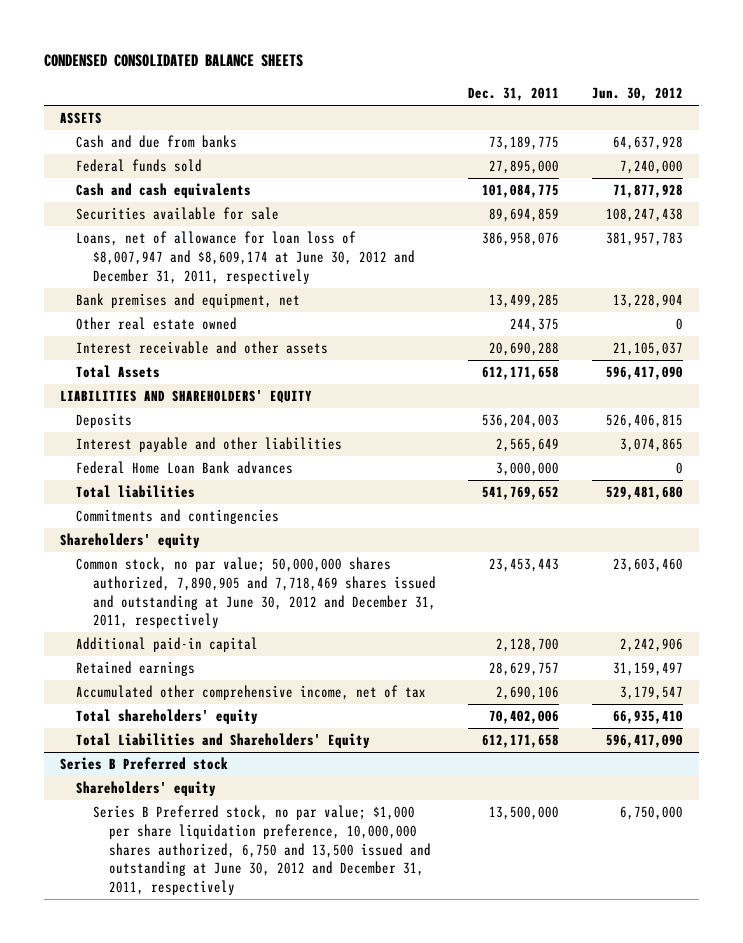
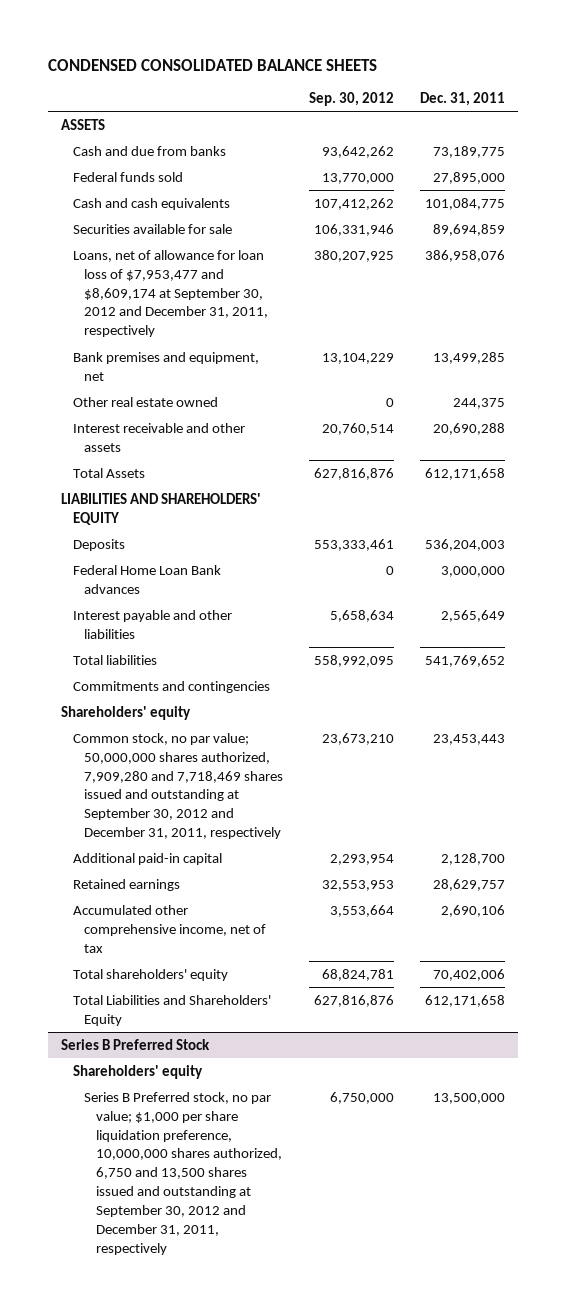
- | Dec. 31, 2011 | Jun. 30, 2012
+ | Sep. 30, 2012 | Dec. 31, 2011
- Loans, net of allowance for loan loss of $8,007,947 and $8,609,174 at June 30, 2012 and December 31, 2011, respectively | 386,958,076 | 381,957,783
+ Loans, net of allowance for loan loss of $7,953,477 and $8,609,174 at September 30, 2012 and December 31, 2011, respectively | 380,207,925 | 386,958,076
moved down: Interest payable and other liabilities | 5,658,634 | 2,565,649
- Common stock, no par value; 50,000,000 shares authorized, 7,890,905 and 7,718,469 shares issued and outstanding at June 30, 2012 and December 31, 2011, respectively | 23,453,443 | 23,603,460
+ Common stock, no par value; 50,000,000 shares authorized, 7,909,280 and 7,718,469 shares issued and outstanding at September 30, 2012 and December 31, 2011, respectively | 23,673,210 | 23,453,443
- Series B Preferred stock
+ Series B Preferred Stock
- Series B Preferred stock, no par value; $1,000 per share liquidation preference, 10,000,000 shares authorized, 6,750 and 13,500 issued and outstanding at June 30, 2012 and December 31, 2011, respectively | 13,500,000 | 6,750,000
+ Series B Preferred stock, no par value; $1,000 per share liquidation preference, 10,000,000 shares authorized, 6,750 and 13,500 shares issued and outstanding at September 30, 2012 and December 31, 2011, respectively | 6,750,000 | 13,500,000

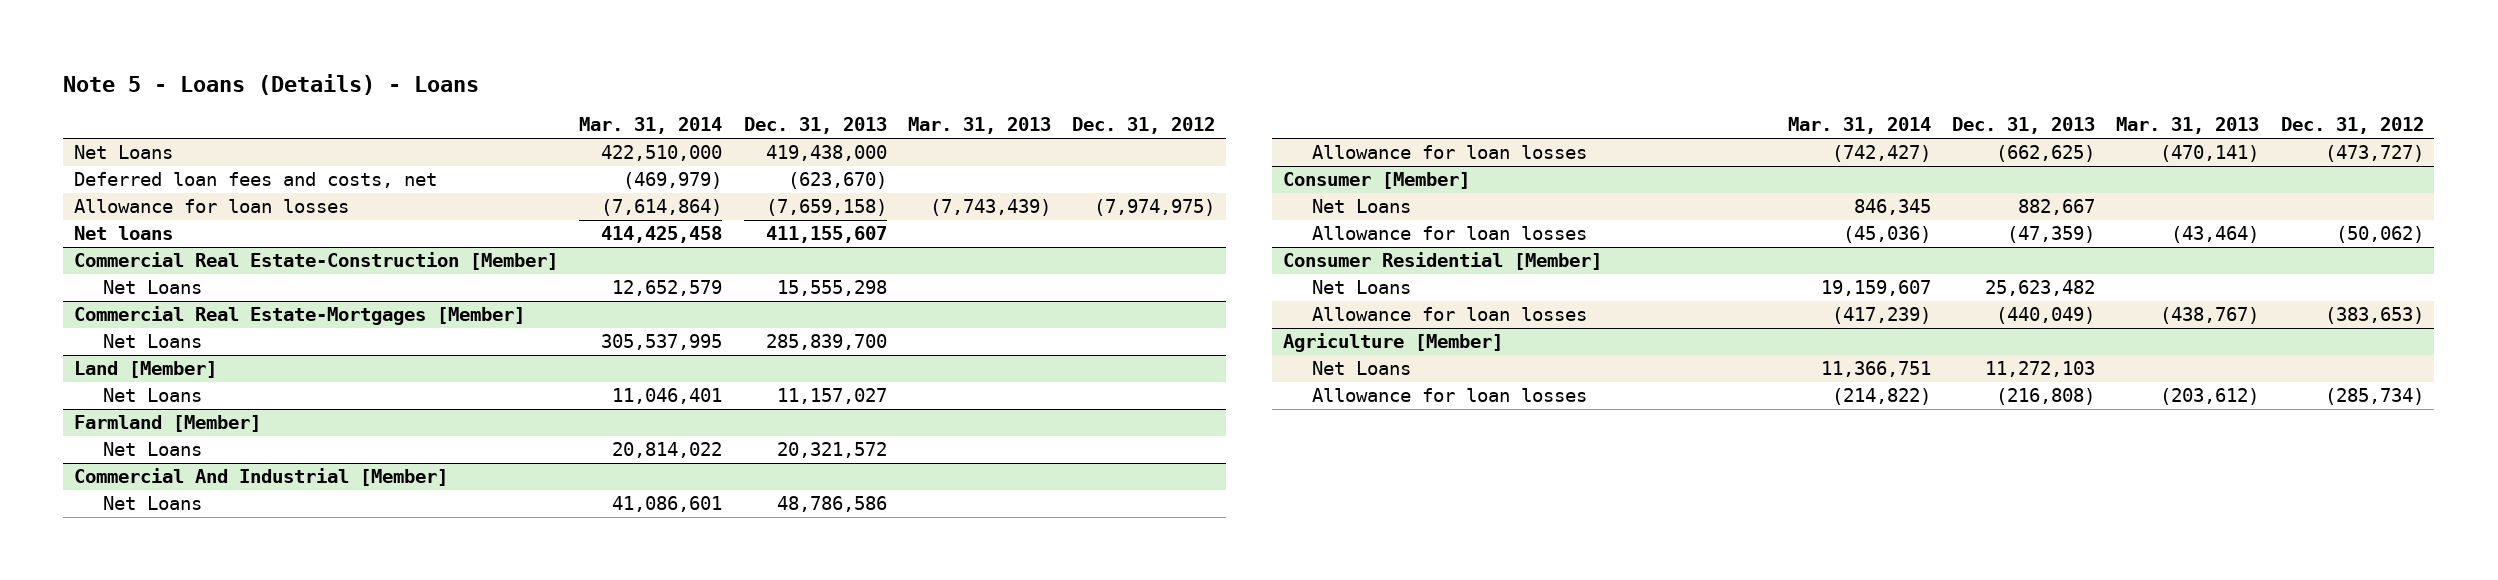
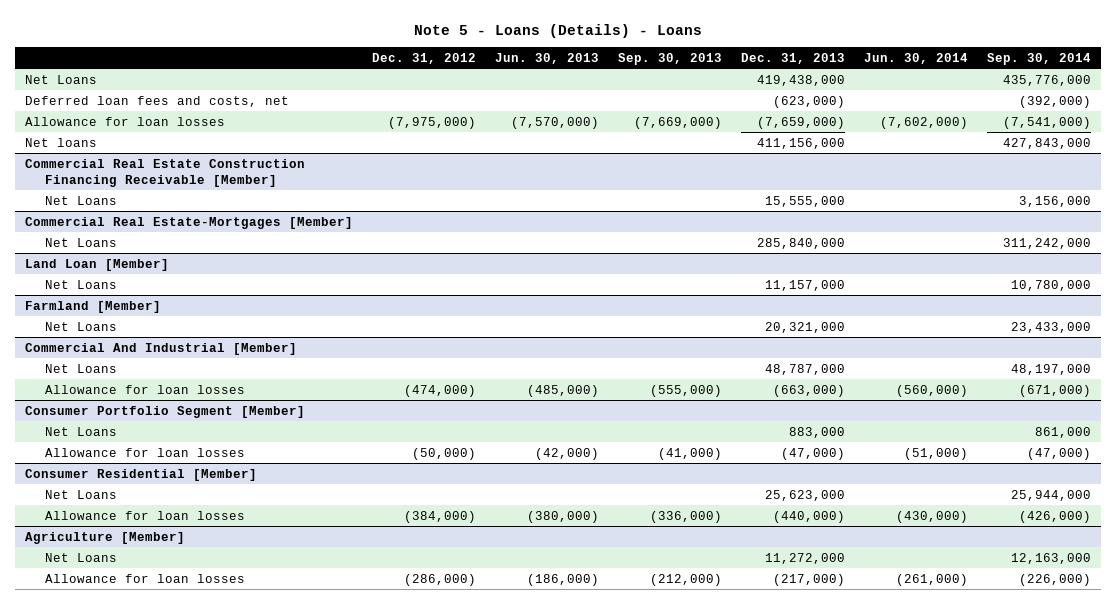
- | Mar. 31, 2014 | Dec. 31, 2013 | Mar. 31, 2013 | Dec. 31, 2012
+ | Dec. 31, 2012 | Jun. 30, 2013 | Sep. 30, 2013 | Dec. 31, 2013 | Jun. 30, 2014 | Sep. 30, 2014
- Deferred loan fees and costs, net | (469,979) | (623,670) | |
- Allowance for loan losses | (7,614,864) | (7,659,158) | (7,743,439) | (7,974,975)
- Net loans | 414,425,458 | 411,155,607 | |
- Commercial Real Estate-Construction [Member]
- Net Loans | 12,652,579 | 15,555,298 | |
+ Deferred loan fees and costs, net | | | | (623,000) | | (392,000)
+ Allowance for loan losses | (7,975,000) | (7,570,000) | (7,669,000) | (7,659,000) | (7,602,000) | (7,541,000)
+ Net loans | | | | 411,156,000 | | 427,843,000
+ Commercial Real Estate Construction Financing Receivable [Member]
+ Net Loans | | | | 15,555,000 | | 3,156,000
@ Commercial Real Estate-Mortgages [Member]
- Net Loans | 305,537,995 | 285,839,700 | |
- Land [Member]
- Net Loans | 11,046,401 | 11,157,027 | |
@ Commercial Real Estate-Mortgages [Member]
+ Net Loans | | | | 285,840,000 | | 311,242,000
+ Land Loan [Member]
+ Net Loans | | | | 11,157,000 | | 10,780,000
@ Farmland [Member]
- Net Loans | 20,814,022 | 20,321,572 | |
+ Net Loans | | | | 20,321,000 | | 23,433,000
@ Commercial And Industrial [Member]
- Net Loans | 41,086,601 | 48,786,586 | |
- Allowance for loan losses | (742,427) | (662,625) | (470,141) | (473,727)
- Consumer [Member]
- Net Loans | 846,345 | 882,667 | |
- Allowance for loan losses | (45,036) | (47,359) | (43,464) | (50,062)
@ Commercial And Industrial [Member]
+ Net Loans | | | | 48,787,000 | | 48,197,000
+ Allowance for loan losses | (474,000) | (485,000) | (555,000) | (663,000) | (560,000) | (671,000)
+ Consumer Portfolio Segment [Member]
+ Net Loans | | | | 883,000 | | 861,000
+ Allowance for loan losses | (50,000) | (42,000) | (41,000) | (47,000) | (51,000) | (47,000)
@ Consumer Residential [Member]
- Net Loans | 19,159,607 | 25,623,482 | |
- Allowance for loan losses | (417,239) | (440,049) | (438,767) | (383,653)
+ Net Loans | | | | 25,623,000 | | 25,944,000
+ Allowance for loan losses | (384,000) | (380,000) | (336,000) | (440,000) | (430,000) | (426,000)
@ Agriculture [Member]
- Net Loans | 11,366,751 | 11,272,103 | |
- Allowance for loan losses | (214,822) | (216,808) | (203,612) | (285,734)
+ Net Loans | | | | 11,272,000 | | 12,163,000
+ Allowance for loan losses | (286,000) | (186,000) | (212,000) | (217,000) | (261,000) | (226,000)

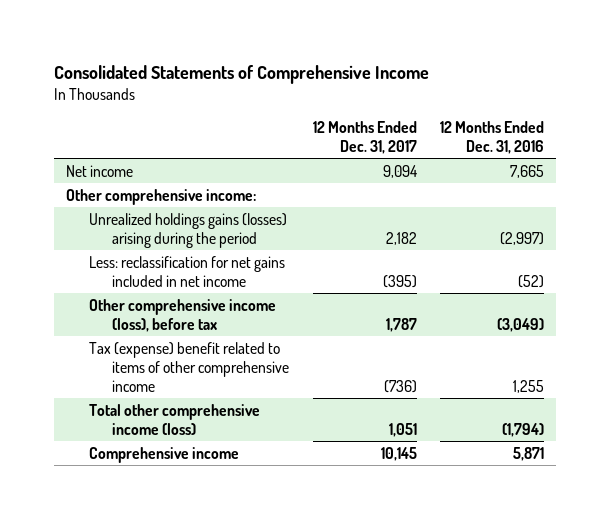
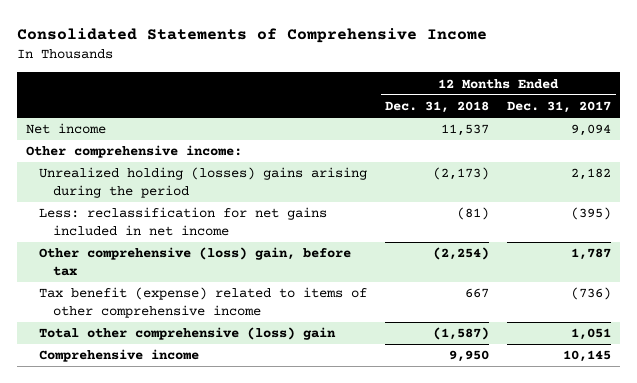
- | 12 Months Ended Dec. 31, 2017 | 12 Months Ended Dec. 31, 2016
+ | 12 Months Ended Dec. 31, 2018 | 12 Months Ended Dec. 31, 2017
- Unrealized holdings gains (losses) arising during the period | 2,182 | (2,997)
+ Unrealized holding (losses) gains arising during the period | (2,173) | 2,182
- Other comprehensive income (loss), before tax | 1,787 | (3,049)
- Tax (expense) benefit related to items of other comprehensive income | (736) | 1,255
- Total other comprehensive income (loss) | 1,051 | (1,794)
+ Other comprehensive (loss) gain, before tax | (2,254) | 1,787
+ Tax benefit (expense) related to items of other comprehensive income | 667 | (736)
+ Total other comprehensive (loss) gain | (1,587) | 1,051

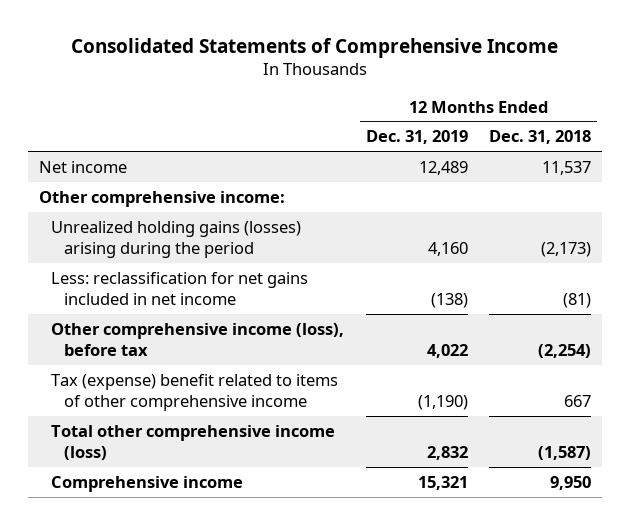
- | 12 Months Ended Dec. 31, 2018 | 12 Months Ended Dec. 31, 2017
+ | 12 Months Ended Dec. 31, 2019 | 12 Months Ended Dec. 31, 2018
- Unrealized holding (losses) gains arising during the period | (2,173) | 2,182
+ Unrealized holding gains (losses) arising during the period | 4,160 | (2,173)
- Other comprehensive (loss) gain, before tax | (2,254) | 1,787
- Tax benefit (expense) related to items of other comprehensive income | 667 | (736)
- Total other comprehensive (loss) gain | (1,587) | 1,051
+ Other comprehensive income (loss), before tax | 4,022 | (2,254)
+ Tax (expense) benefit related to items of other comprehensive income | (1,190) | 667
+ Total other comprehensive income (loss) | 2,832 | (1,587)

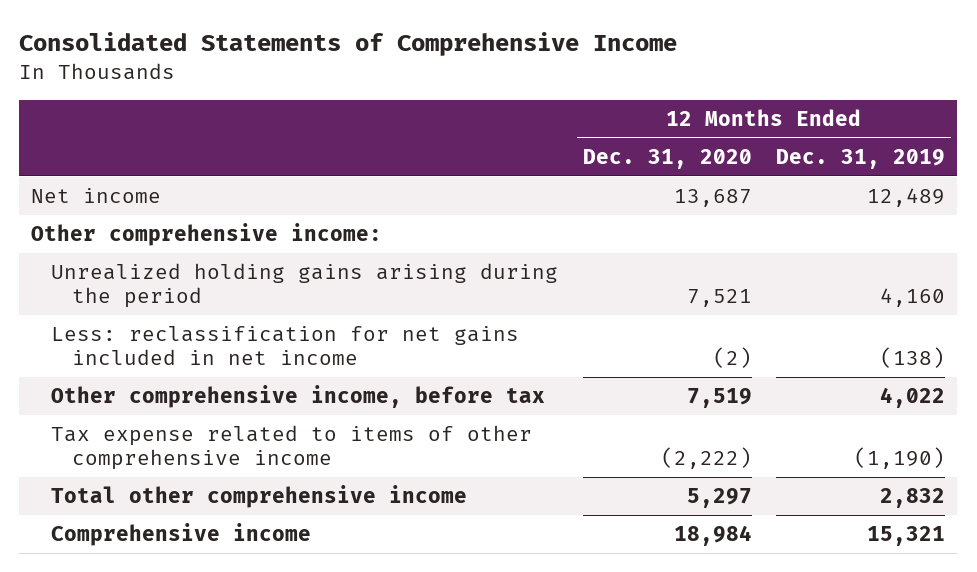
- | 12 Months Ended Dec. 31, 2019 | 12 Months Ended Dec. 31, 2018
+ | 12 Months Ended Dec. 31, 2020 | 12 Months Ended Dec. 31, 2019
- Unrealized holding gains (losses) arising during the period | 4,160 | (2,173)
+ Unrealized holding gains arising during the period | 7,521 | 4,160
- Other comprehensive income (loss), before tax | 4,022 | (2,254)
- Tax (expense) benefit related to items of other comprehensive income | (1,190) | 667
- Total other comprehensive income (loss) | 2,832 | (1,587)
+ Other comprehensive income, before tax | 7,519 | 4,022
+ Tax expense related to items of other comprehensive income | (2,222) | (1,190)
+ Total other comprehensive income | 5,297 | 2,832

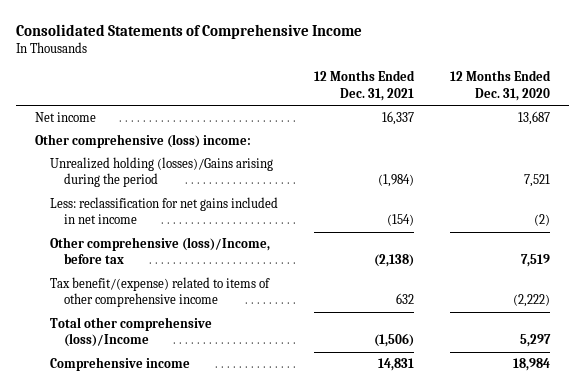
- | 12 Months Ended Dec. 31, 2020 | 12 Months Ended Dec. 31, 2019
+ | 12 Months Ended Dec. 31, 2021 | 12 Months Ended Dec. 31, 2020
- Other comprehensive income:
- Unrealized holding gains arising during the period | 7,521 | 4,160
+ Other comprehensive (loss) income:
+ Unrealized holding (losses)/Gains arising during the period | (1,984) | 7,521
- Other comprehensive income, before tax | 7,519 | 4,022
- Tax expense related to items of other comprehensive income | (2,222) | (1,190)
- Total other comprehensive income | 5,297 | 2,832
+ Other comprehensive (loss)/Income, before tax | (2,138) | 7,519
+ Tax benefit/(expense) related to items of other comprehensive income | 632 | (2,222)
+ Total other comprehensive (loss)/Income | (1,506) | 5,297

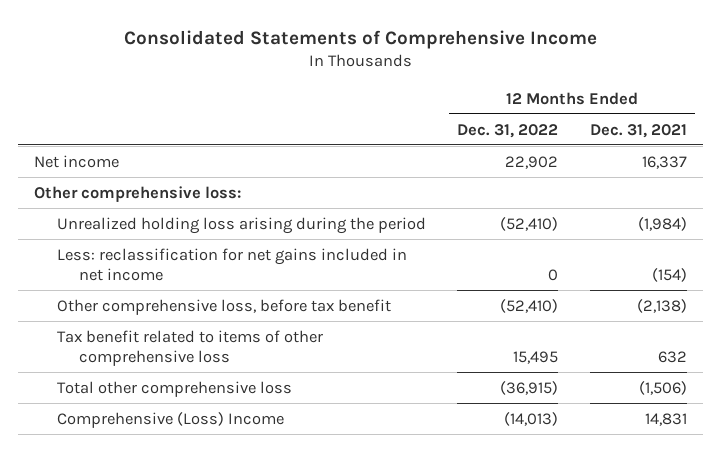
- | 12 Months Ended Dec. 31, 2021 | 12 Months Ended Dec. 31, 2020
+ | 12 Months Ended Dec. 31, 2022 | 12 Months Ended Dec. 31, 2021
- Other comprehensive (loss) income:
- Unrealized holding (losses)/Gains arising during the period | (1,984) | 7,521
+ Other comprehensive loss:
+ Unrealized holding loss arising during the period | (52,410) | (1,984)
- Other comprehensive (loss)/Income, before tax | (2,138) | 7,519
- Tax benefit/(expense) related to items of other comprehensive income | 632 | (2,222)
- Total other comprehensive (loss)/Income | (1,506) | 5,297
- Comprehensive income | 14,831 | 18,984
+ Other comprehensive loss, before tax benefit | (52,410) | (2,138)
+ Tax benefit related to items of other comprehensive loss | 15,495 | 632
+ Total other comprehensive loss | (36,915) | (1,506)
+ Comprehensive (Loss) Income | (14,013) | 14,831

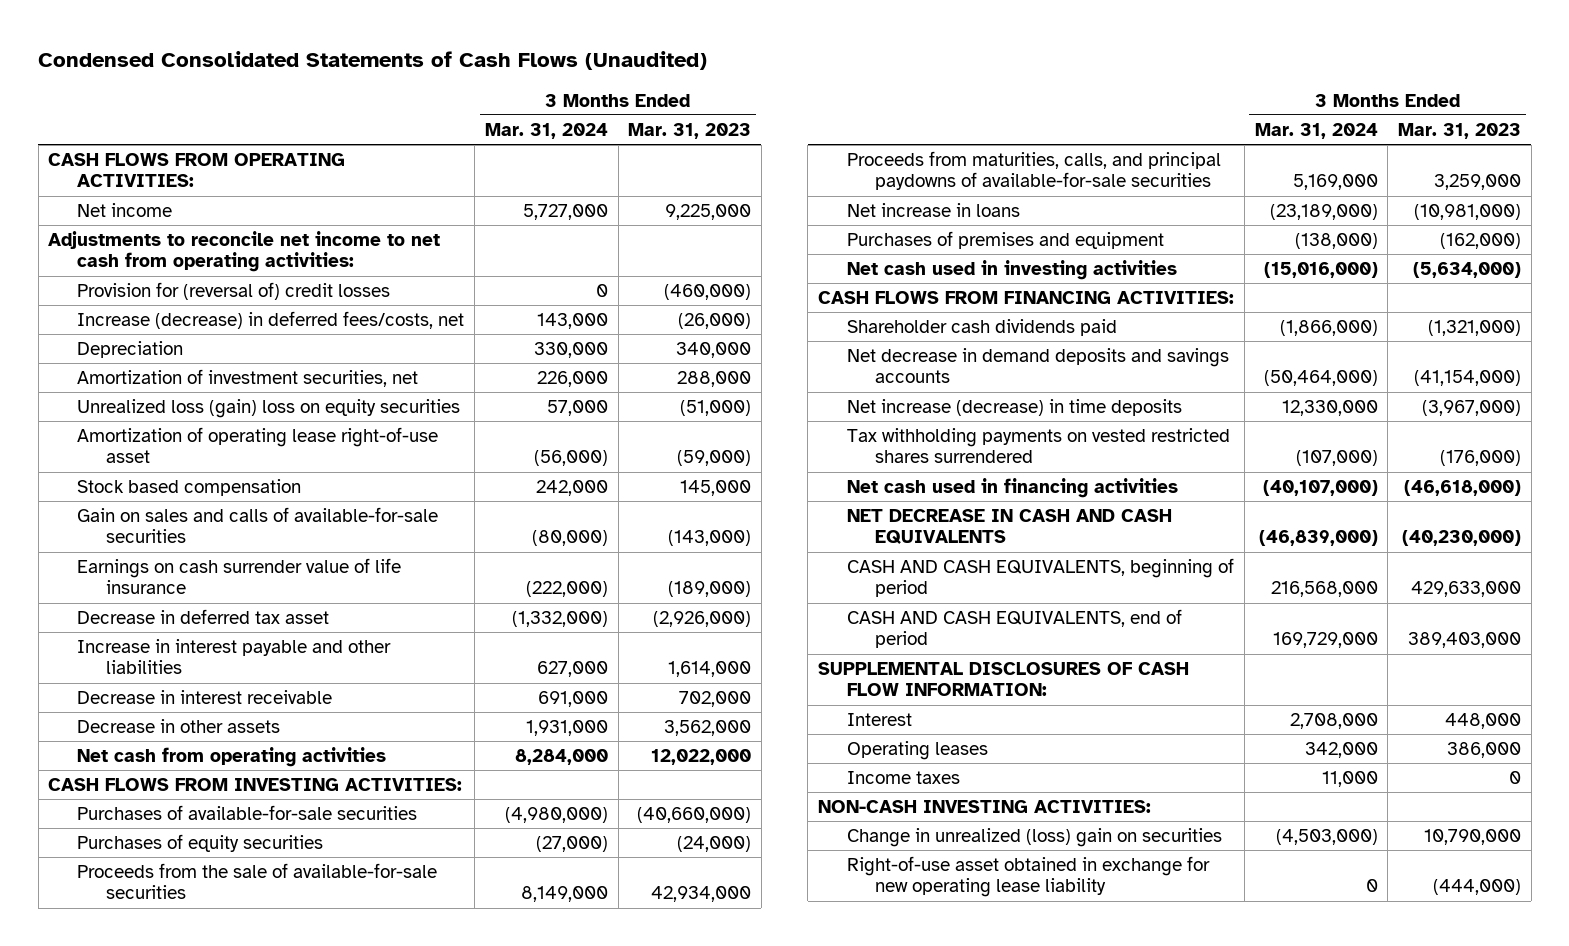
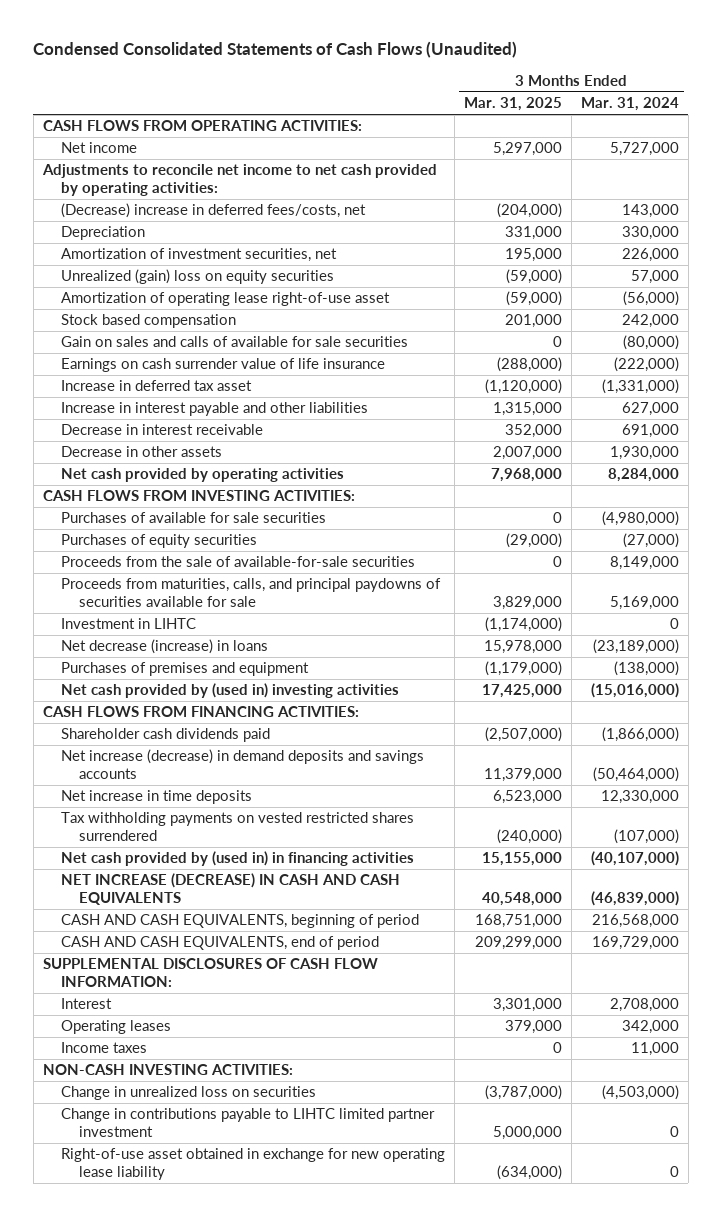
- | 3 Months Ended Mar. 31, 2024 | 3 Months Ended Mar. 31, 2023
+ | 3 Months Ended Mar. 31, 2025 | 3 Months Ended Mar. 31, 2024
- Adjustments to reconcile net income to net cash from operating activities:
- Provision for (reversal of) credit losses | 0 | (460,000)
- Increase (decrease) in deferred fees/costs, net | 143,000 | (26,000)
+ Adjustments to reconcile net income to net cash provided by operating activities:
+ (Decrease) increase in deferred fees/costs, net | (204,000) | 143,000
- Unrealized loss (gain) loss on equity securities | 57,000 | (51,000)
+ Unrealized (gain) loss on equity securities | (59,000) | 57,000
- Gain on sales and calls of available-for-sale securities | (80,000) | (143,000)
+ Gain on sales and calls of available for sale securities | 0 | (80,000)
- Decrease in deferred tax asset | (1,332,000) | (2,926,000)
+ Increase in deferred tax asset | (1,120,000) | (1,331,000)
- Decrease in other assets | 1,931,000 | 3,562,000
- Net cash from operating activities | 8,284,000 | 12,022,000
+ Decrease in other assets | 2,007,000 | 1,930,000
+ Net cash provided by operating activities | 7,968,000 | 8,284,000
- Purchases of available-for-sale securities | (4,980,000) | (40,660,000)
+ Purchases of available for sale securities | 0 | (4,980,000)
- Proceeds from maturities, calls, and principal paydowns of available-for-sale securities | 5,169,000 | 3,259,000
- Net increase in loans | (23,189,000) | (10,981,000)
+ Proceeds from maturities, calls, and principal paydowns of securities available for sale | 3,829,000 | 5,169,000
+ Investment in LIHTC | (1,174,000) | 0
+ Net decrease (increase) in loans | 15,978,000 | (23,189,000)
- Net cash used in investing activities | (15,016,000) | (5,634,000)
+ Net cash provided by (used in) investing activities | 17,425,000 | (15,016,000)
- Net decrease in demand deposits and savings accounts | (50,464,000) | (41,154,000)
- Net increase (decrease) in time deposits | 12,330,000 | (3,967,000)
+ Net increase (decrease) in demand deposits and savings accounts | 11,379,000 | (50,464,000)
+ Net increase in time deposits | 6,523,000 | 12,330,000
- Net cash used in financing activities | (40,107,000) | (46,618,000)
- NET DECREASE IN CASH AND CASH EQUIVALENTS | (46,839,000) | (40,230,000)
+ Net cash provided by (used in) in financing activities | 15,155,000 | (40,107,000)
+ NET INCREASE (DECREASE) IN CASH AND CASH EQUIVALENTS | 40,548,000 | (46,839,000)
- Change in unrealized (loss) gain on securities | (4,503,000) | 10,790,000
+ Change in unrealized loss on securities | (3,787,000) | (4,503,000)
+ Change in contributions payable to LIHTC limited partner investment | 5,000,000 | 0

